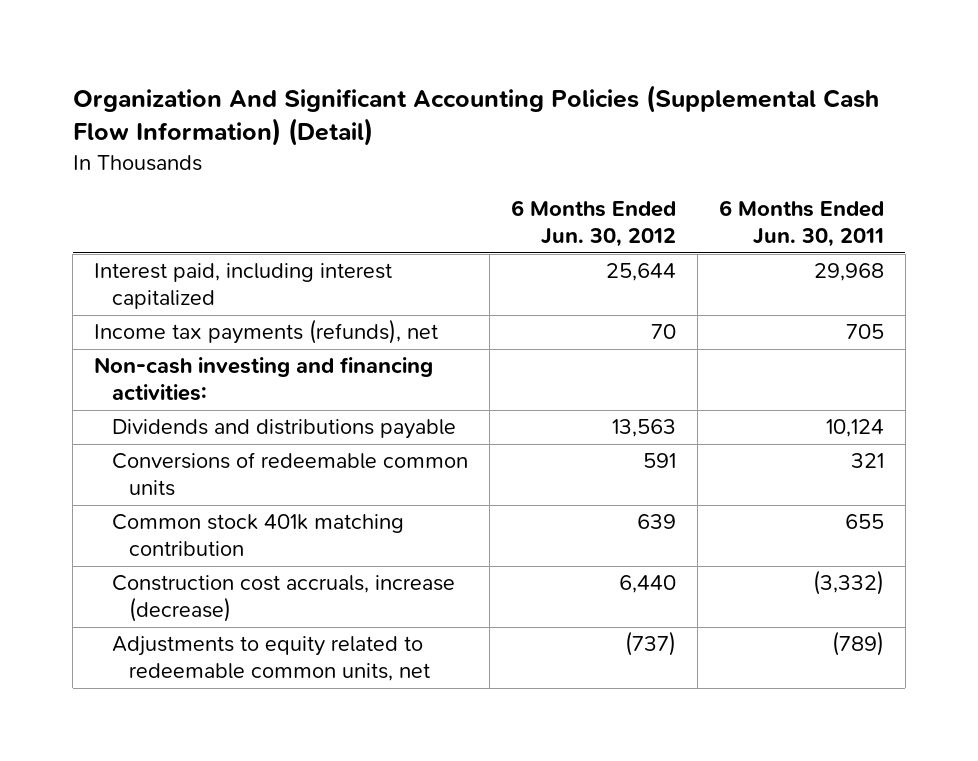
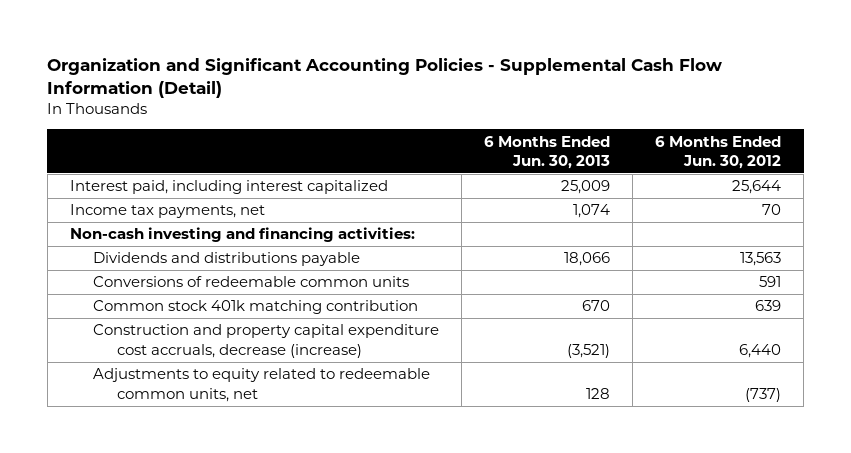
- Organization And Significant Accounting Policies (Supplemental Cash Flow Information) (Detail)
+ Organization and Significant Accounting Policies - Supplemental Cash Flow Information (Detail)
- | 6 Months Ended Jun. 30, 2012 | 6 Months Ended Jun. 30, 2011
+ | 6 Months Ended Jun. 30, 2013 | 6 Months Ended Jun. 30, 2012
- Income tax payments (refunds), net | 70 | 705
+ Income tax payments, net | 1,074 | 70
- Construction cost accruals, increase (decrease) | 6,440 | (3,332)
+ Construction and property capital expenditure cost accruals, decrease (increase) | (3,521) | 6,440

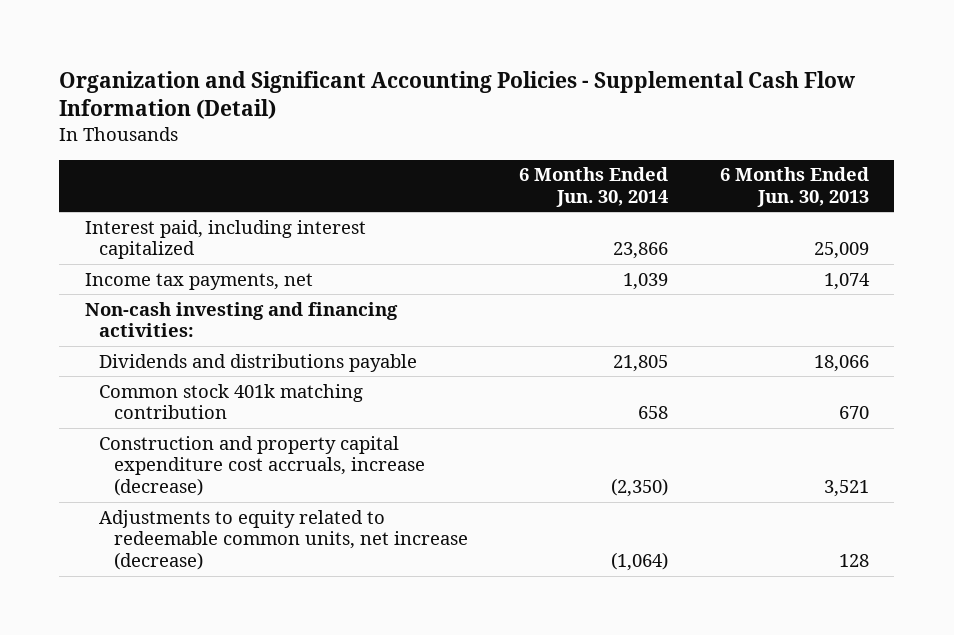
- | 6 Months Ended Jun. 30, 2013 | 6 Months Ended Jun. 30, 2012
+ | 6 Months Ended Jun. 30, 2014 | 6 Months Ended Jun. 30, 2013
- Conversions of redeemable common units | | 591
- Construction and property capital expenditure cost accruals, decrease (increase) | (3,521) | 6,440
- Adjustments to equity related to redeemable common units, net | 128 | (737)
+ Construction and property capital expenditure cost accruals, increase (decrease) | (2,350) | 3,521
+ Adjustments to equity related to redeemable common units, net increase (decrease) | (1,064) | 128

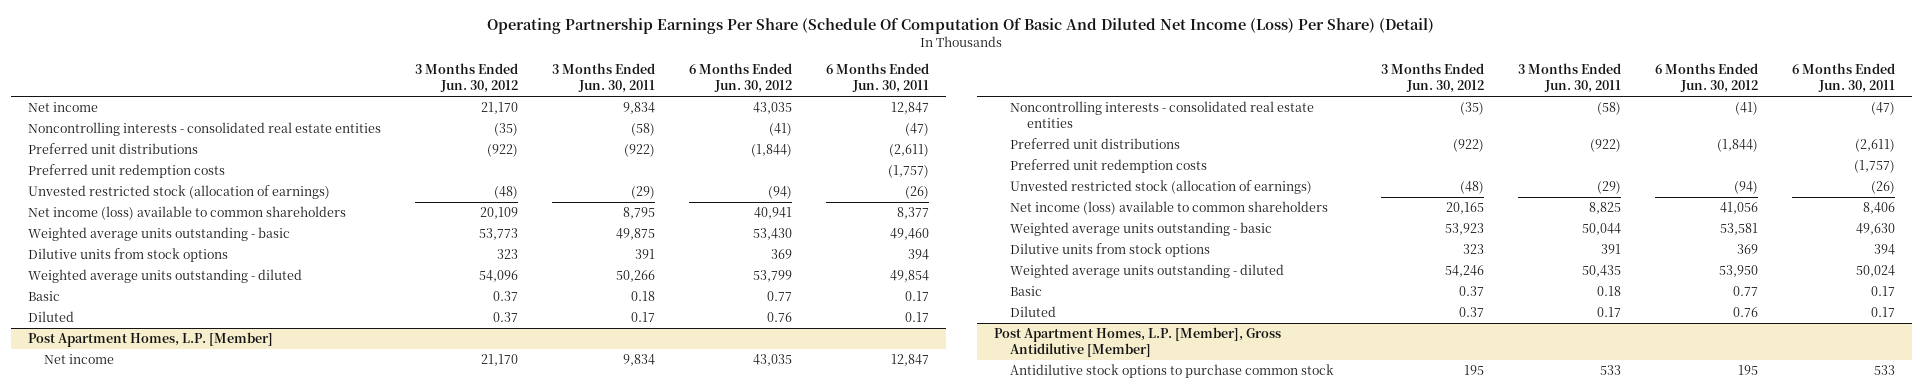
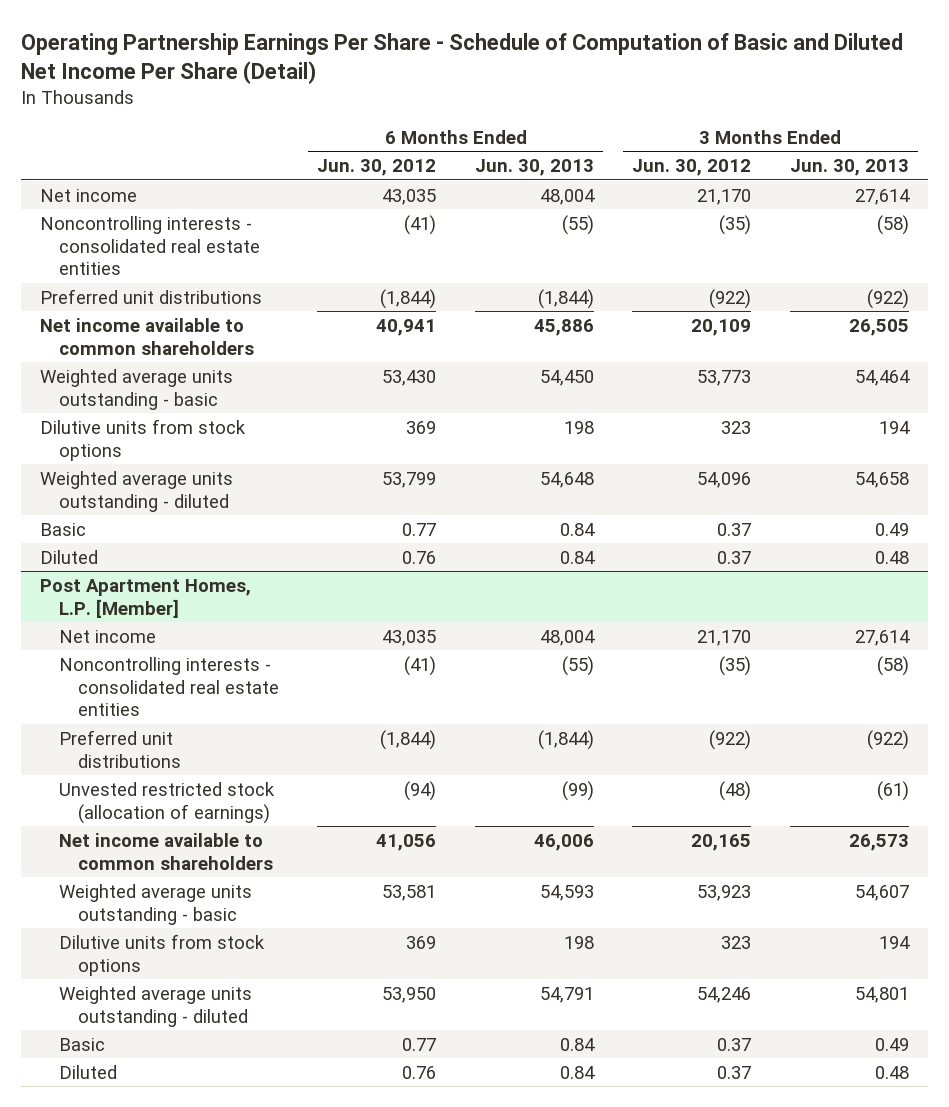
- Operating Partnership Earnings Per Share (Schedule Of Computation Of Basic And Diluted Net Income (Loss) Per Share) (Detail)
+ Operating Partnership Earnings Per Share - Schedule of Computation of Basic and Diluted Net Income Per Share (Detail)
- | 3 Months Ended Jun. 30, 2012 | 3 Months Ended Jun. 30, 2011 | 6 Months Ended Jun. 30, 2012 | 6 Months Ended Jun. 30, 2011
+ | 6 Months Ended Jun. 30, 2012 | 6 Months Ended Jun. 30, 2013 | 3 Months Ended Jun. 30, 2012 | 3 Months Ended Jun. 30, 2013
- Preferred unit redemption costs | | | | (1,757)
- Unvested restricted stock (allocation of earnings) | (48) | (29) | (94) | (26)
- Net income (loss) available to common shareholders | 20,109 | 8,795 | 40,941 | 8,377
+ Net income available to common shareholders | 40,941 | 45,886 | 20,109 | 26,505
@ Post Apartment Homes, L.P. [Member]
- Preferred unit redemption costs | | | | (1,757)
- Net income (loss) available to common shareholders | 20,165 | 8,825 | 41,056 | 8,406
+ Net income available to common shareholders | 41,056 | 46,006 | 20,165 | 26,573
- Post Apartment Homes, L.P. [Member], Gross Antidilutive [Member]
- Antidilutive stock options to purchase common stock | 195 | 533 | 195 | 533

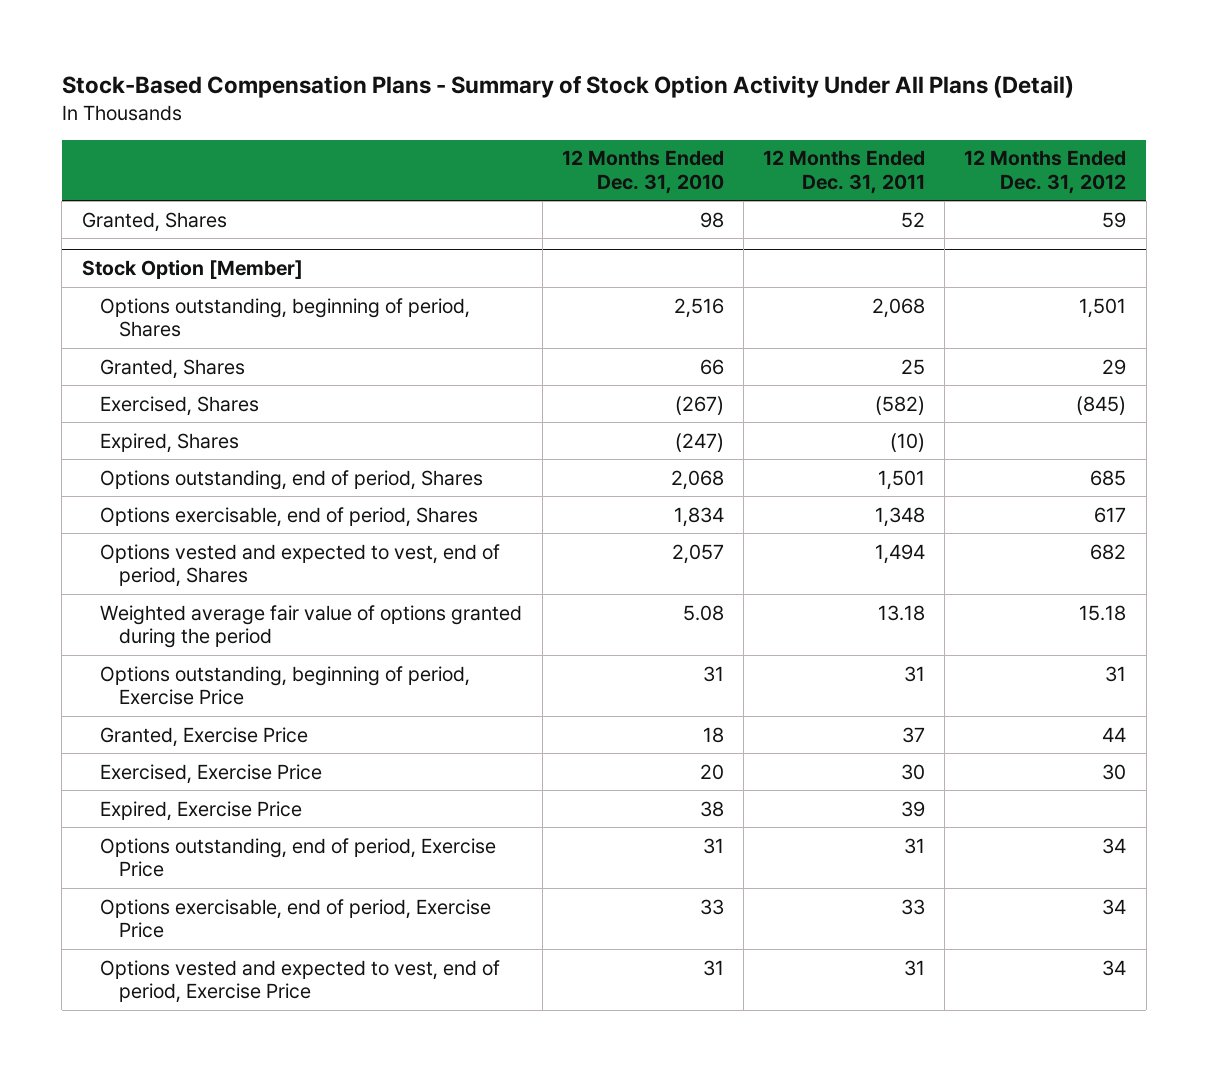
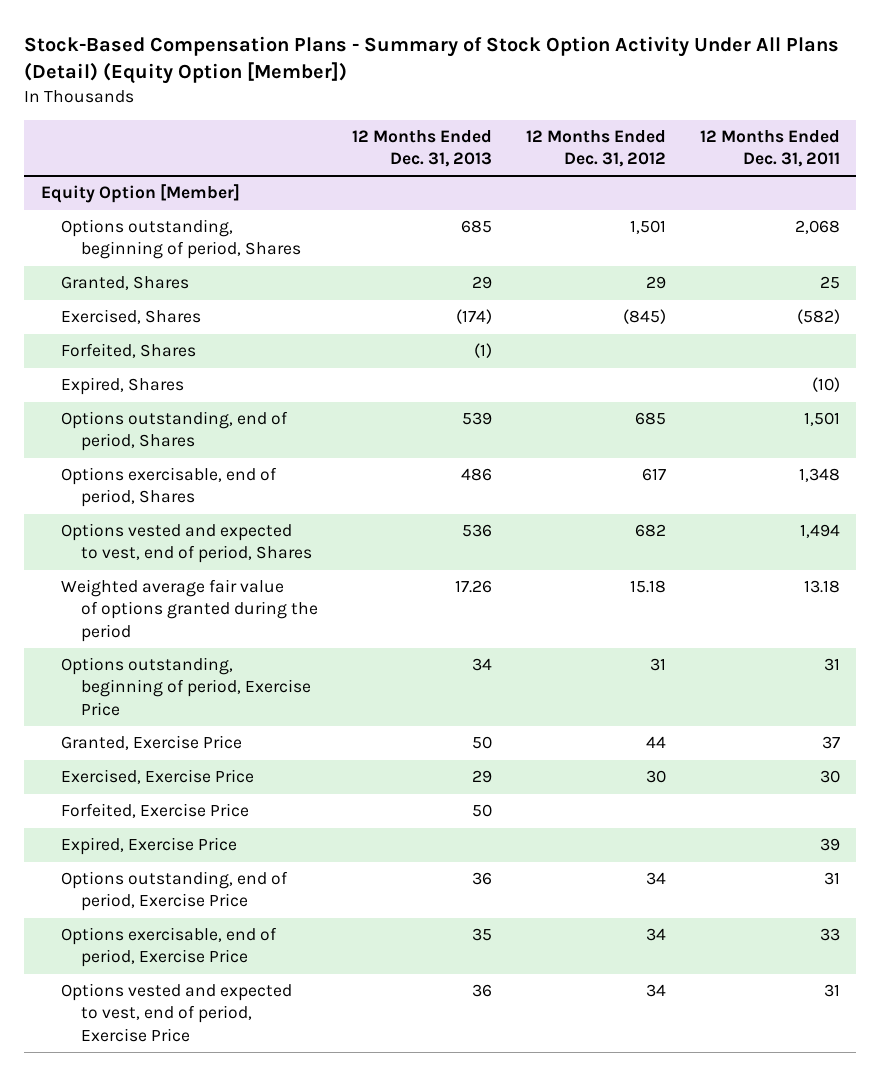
- Stock-Based Compensation Plans - Summary of Stock Option Activity Under All Plans (Detail)
+ Stock-Based Compensation Plans - Summary of Stock Option Activity Under All Plans (Detail) (Equity Option [Member])
- | 12 Months Ended Dec. 31, 2010 | 12 Months Ended Dec. 31, 2011 | 12 Months Ended Dec. 31, 2012
+ | 12 Months Ended Dec. 31, 2013 | 12 Months Ended Dec. 31, 2012 | 12 Months Ended Dec. 31, 2011
- Granted, Shares | 98 | 52 | 59
- Stock Option [Member]
+ Equity Option [Member]
+ Forfeited, Shares | (1) | |
+ Forfeited, Exercise Price | 50 | |

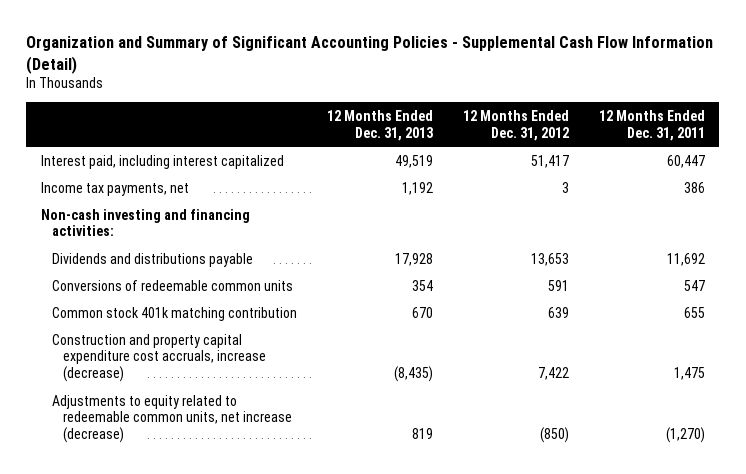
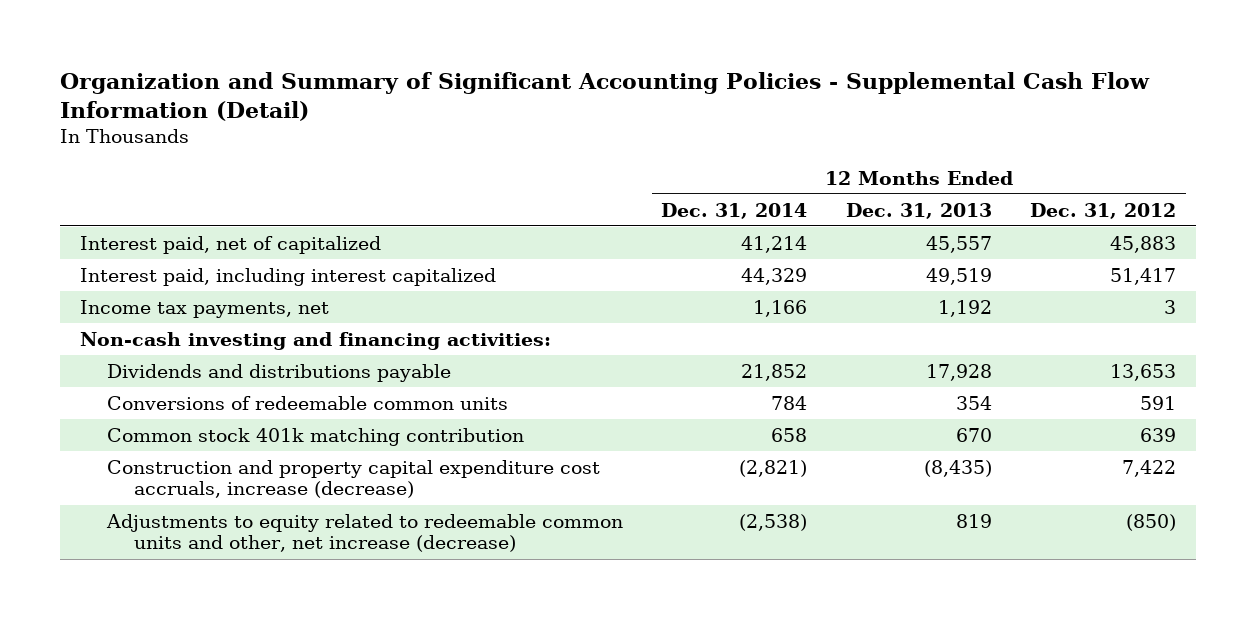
- | 12 Months Ended Dec. 31, 2013 | 12 Months Ended Dec. 31, 2012 | 12 Months Ended Dec. 31, 2011
+ | 12 Months Ended Dec. 31, 2014 | 12 Months Ended Dec. 31, 2013 | 12 Months Ended Dec. 31, 2012
+ Interest paid, net of capitalized | 41,214 | 45,557 | 45,883
- Adjustments to equity related to redeemable common units, net increase (decrease) | 819 | (850) | (1,270)
+ Adjustments to equity related to redeemable common units and other, net increase (decrease) | (2,538) | 819 | (850)

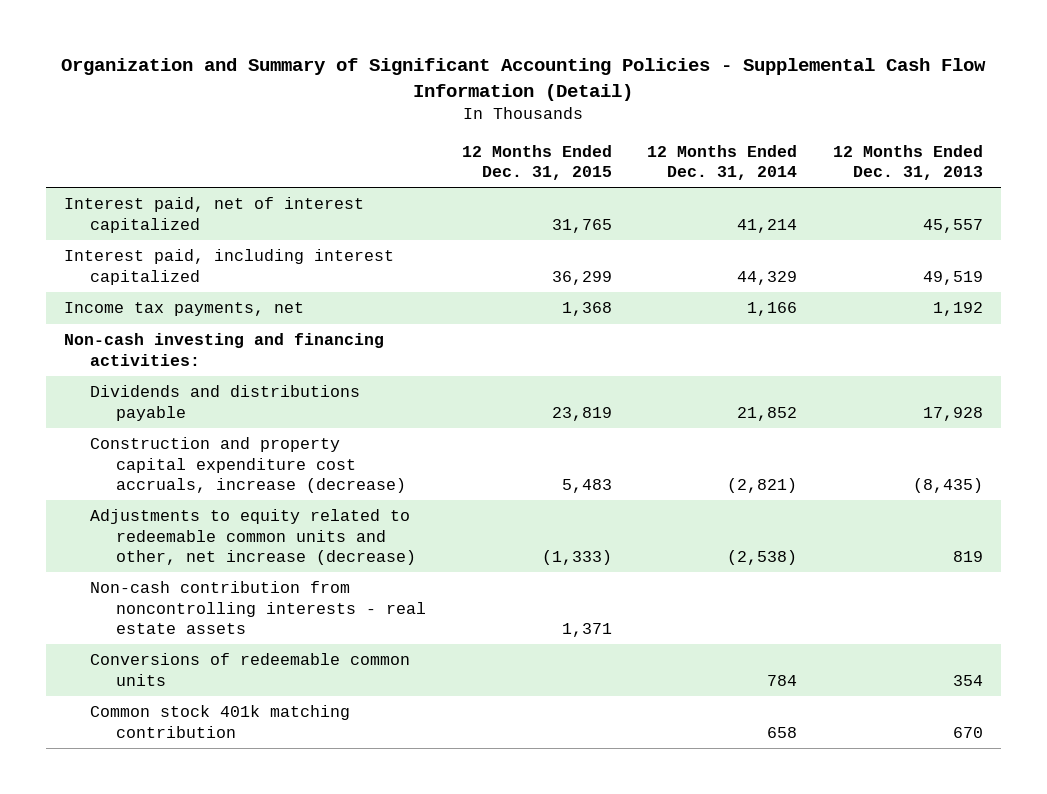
- | 12 Months Ended Dec. 31, 2014 | 12 Months Ended Dec. 31, 2013 | 12 Months Ended Dec. 31, 2012
+ | 12 Months Ended Dec. 31, 2015 | 12 Months Ended Dec. 31, 2014 | 12 Months Ended Dec. 31, 2013
- Interest paid, net of capitalized | 41,214 | 45,557 | 45,883
+ Interest paid, net of interest capitalized | 31,765 | 41,214 | 45,557
+ Non-cash contribution from noncontrolling interests - real estate assets | 1,371 | |
moved down: Conversions of redeemable common units | | 784 | 354
moved down: Common stock 401k matching contribution | | 658 | 670

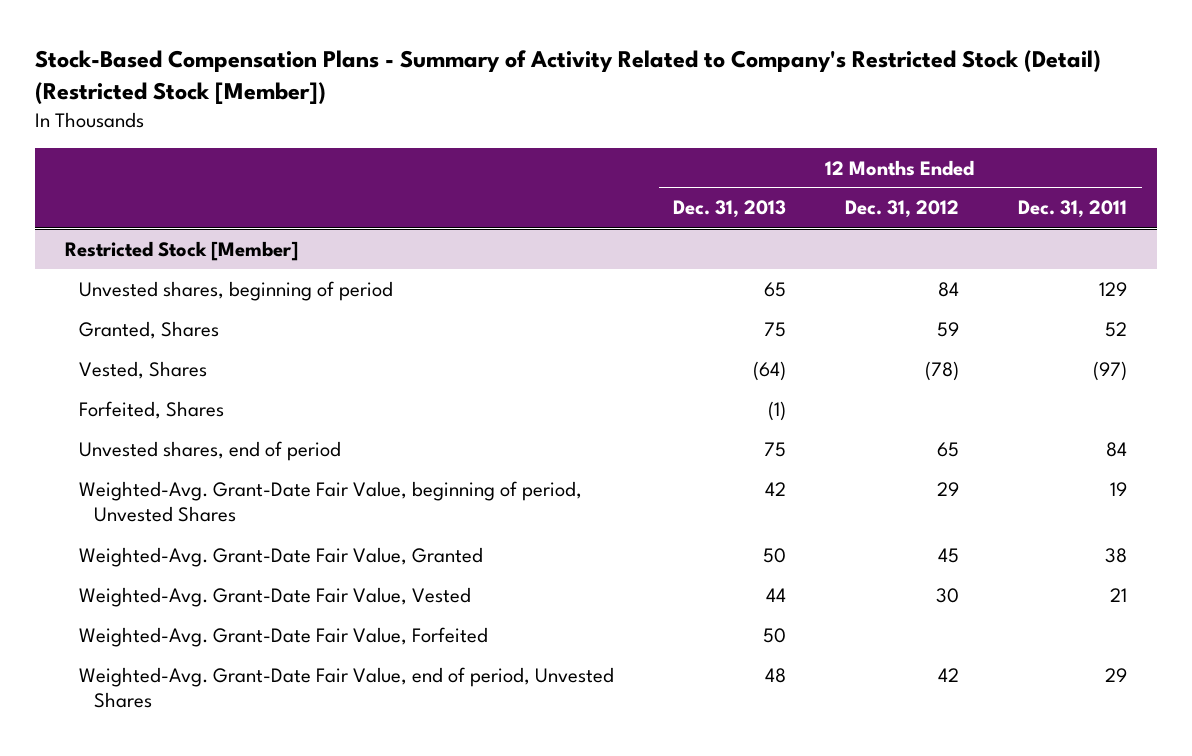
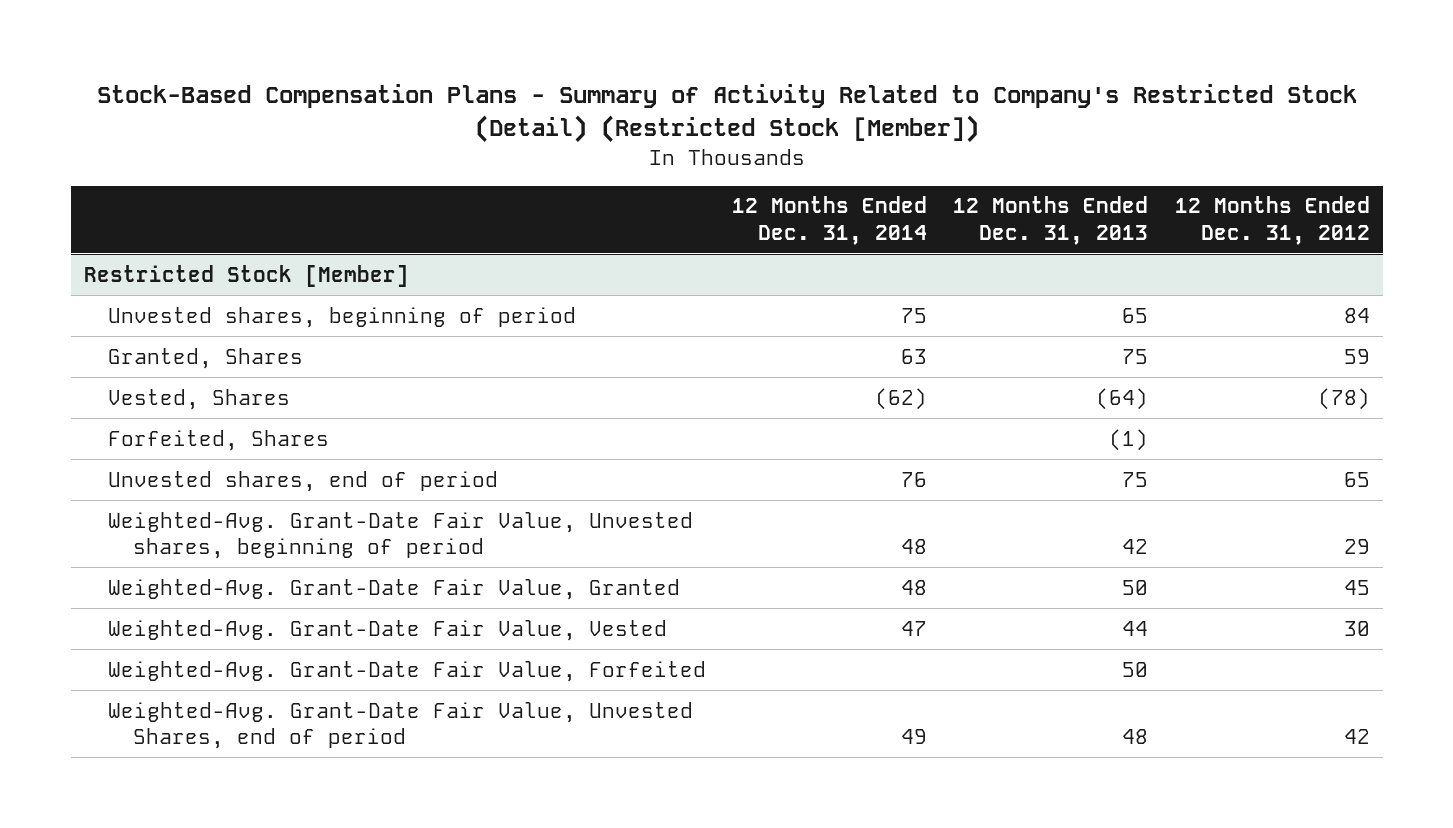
- | 12 Months Ended Dec. 31, 2013 | 12 Months Ended Dec. 31, 2012 | 12 Months Ended Dec. 31, 2011
+ | 12 Months Ended Dec. 31, 2014 | 12 Months Ended Dec. 31, 2013 | 12 Months Ended Dec. 31, 2012
@ Restricted Stock [Member]
- Weighted-Avg. Grant-Date Fair Value, beginning of period, Unvested Shares | 42 | 29 | 19
+ Weighted-Avg. Grant-Date Fair Value, Unvested shares, beginning of period | 48 | 42 | 29
- Weighted-Avg. Grant-Date Fair Value, end of period, Unvested Shares | 48 | 42 | 29
+ Weighted-Avg. Grant-Date Fair Value, Unvested Shares, end of period | 49 | 48 | 42

